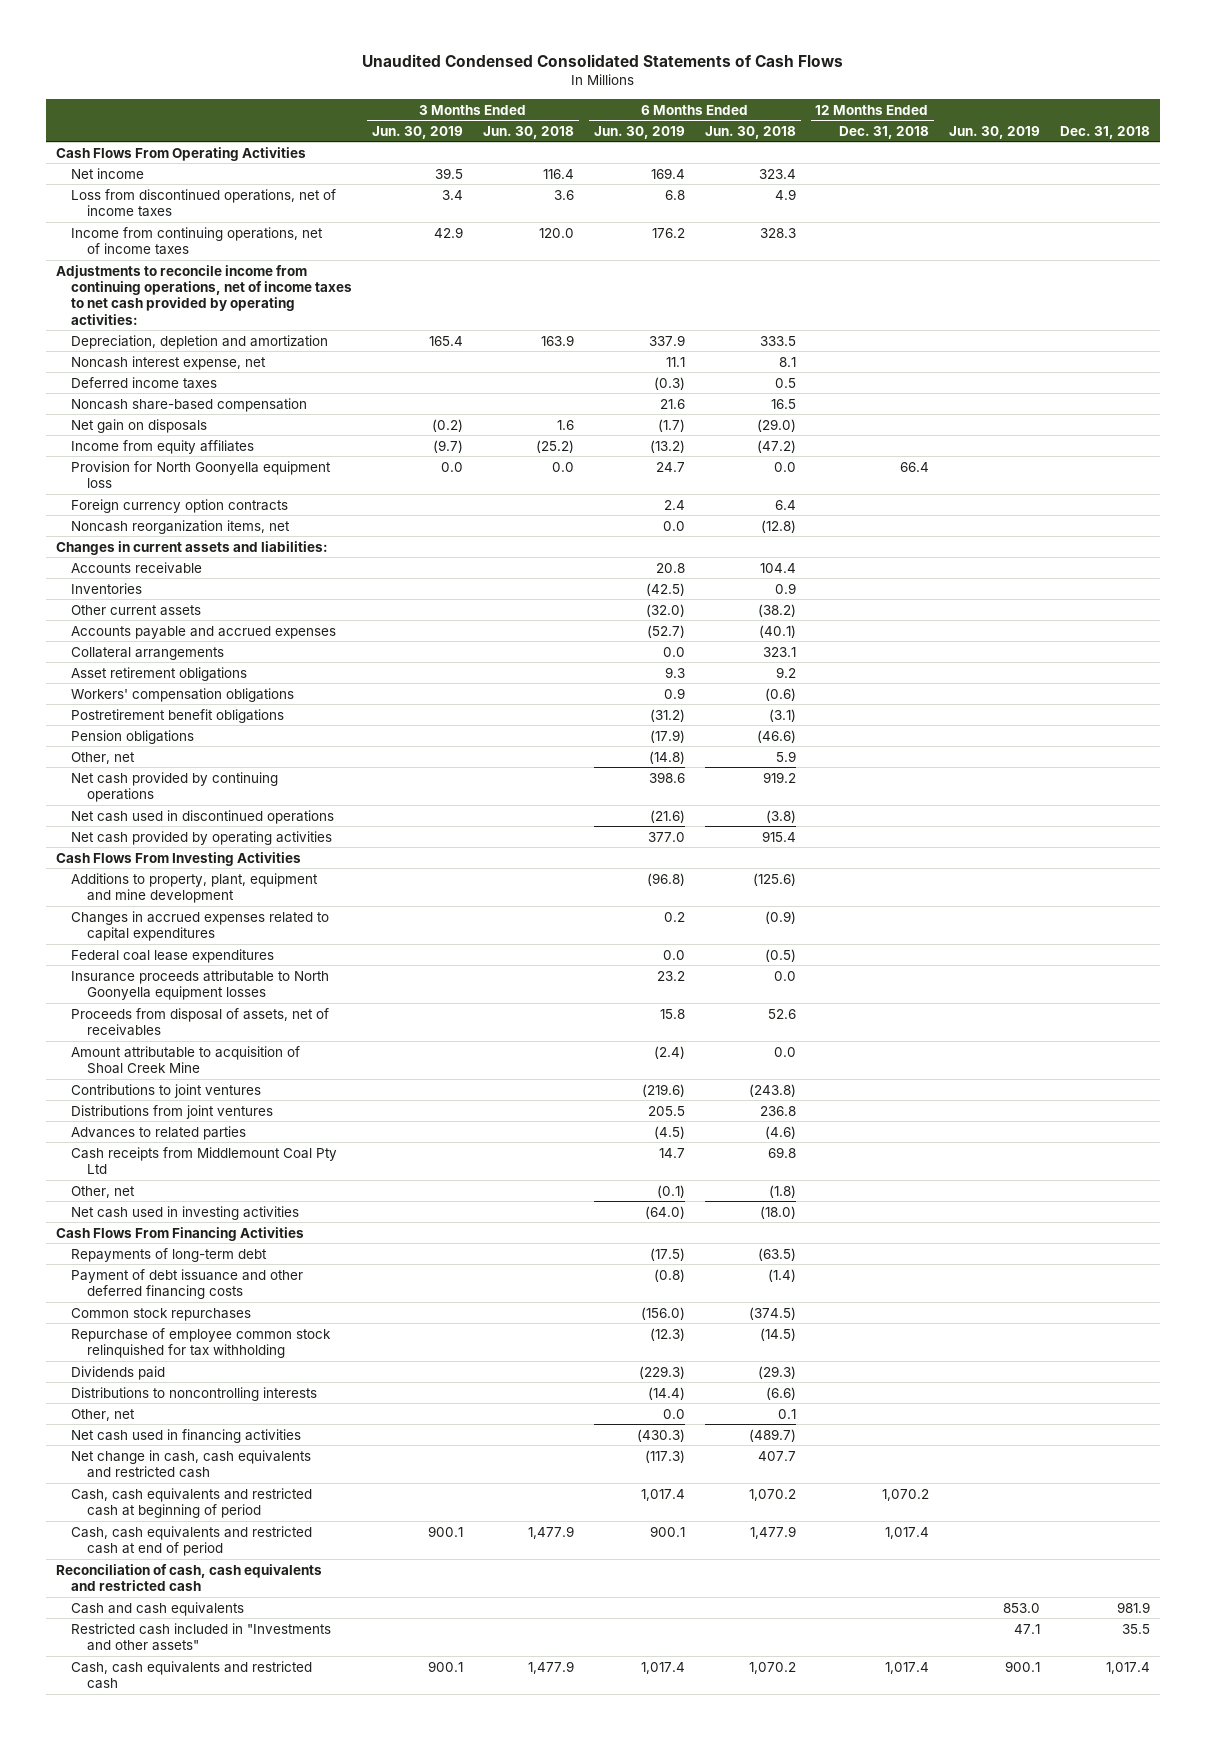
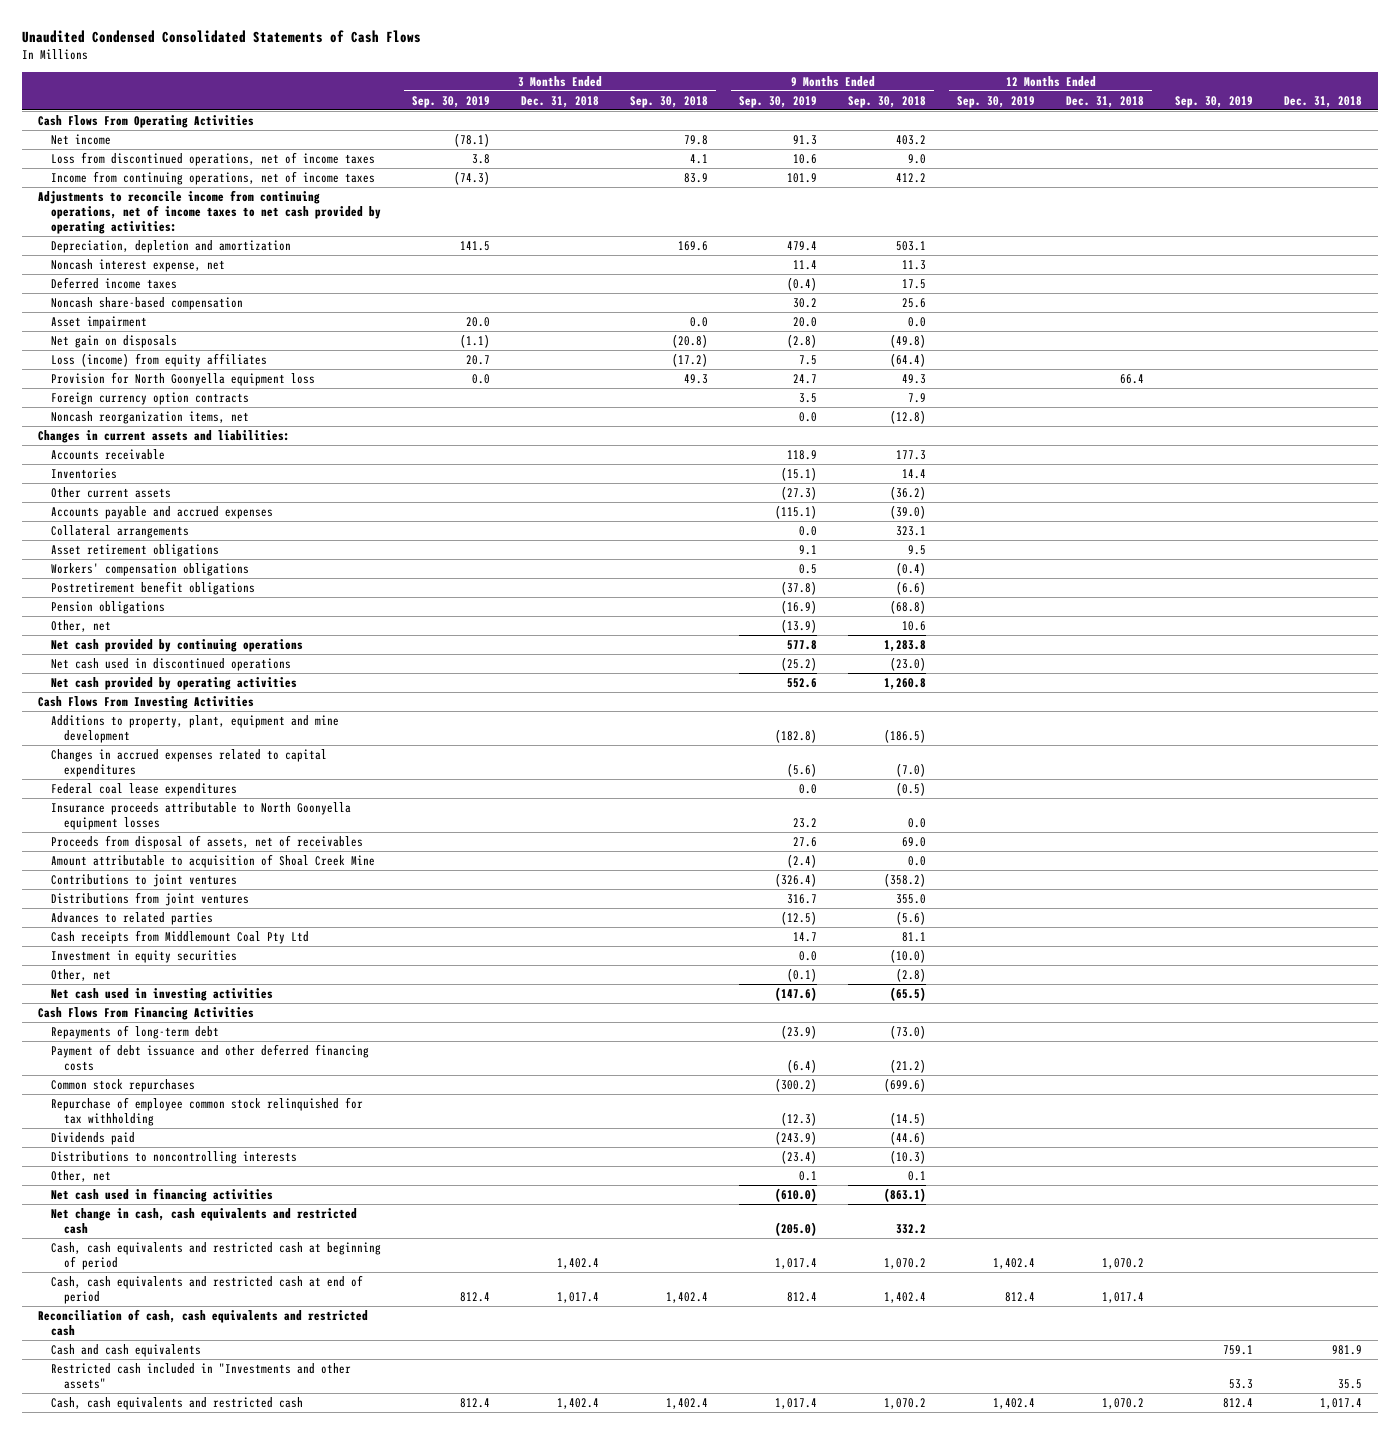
- | 3 Months Ended Jun. 30, 2019 | 3 Months Ended Jun. 30, 2018 | 6 Months Ended Jun. 30, 2019 | 6 Months Ended Jun. 30, 2018 | 12 Months Ended Dec. 31, 2018 | Jun. 30, 2019 | Dec. 31, 2018
+ | 3 Months Ended Sep. 30, 2019 | 3 Months Ended Dec. 31, 2018 | 3 Months Ended Sep. 30, 2018 | 9 Months Ended Sep. 30, 2019 | 9 Months Ended Sep. 30, 2018 | 12 Months Ended Sep. 30, 2019 | 12 Months Ended Dec. 31, 2018 | Sep. 30, 2019 | Dec. 31, 2018
+ Asset impairment | 20.0 | | 0.0 | 20.0 | 0.0 | | | |
- Income from equity affiliates | (9.7) | (25.2) | (13.2) | (47.2) | | |
+ Loss (income) from equity affiliates | 20.7 | | (17.2) | 7.5 | (64.4) | | | |
+ Investment in equity securities | | | | 0.0 | (10.0) | | | |
- Cash, cash equivalents and restricted cash | 900.1 | 1,477.9 | 1,017.4 | 1,070.2 | 1,017.4 | 900.1 | 1,017.4
+ Cash, cash equivalents and restricted cash | 812.4 | 1,402.4 | 1,402.4 | 1,017.4 | 1,070.2 | 1,402.4 | 1,070.2 | 812.4 | 1,017.4

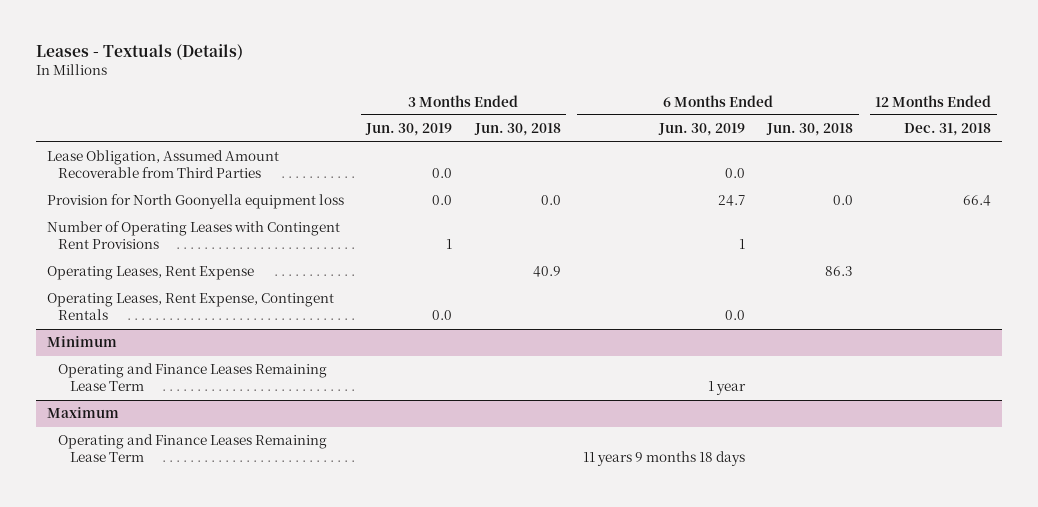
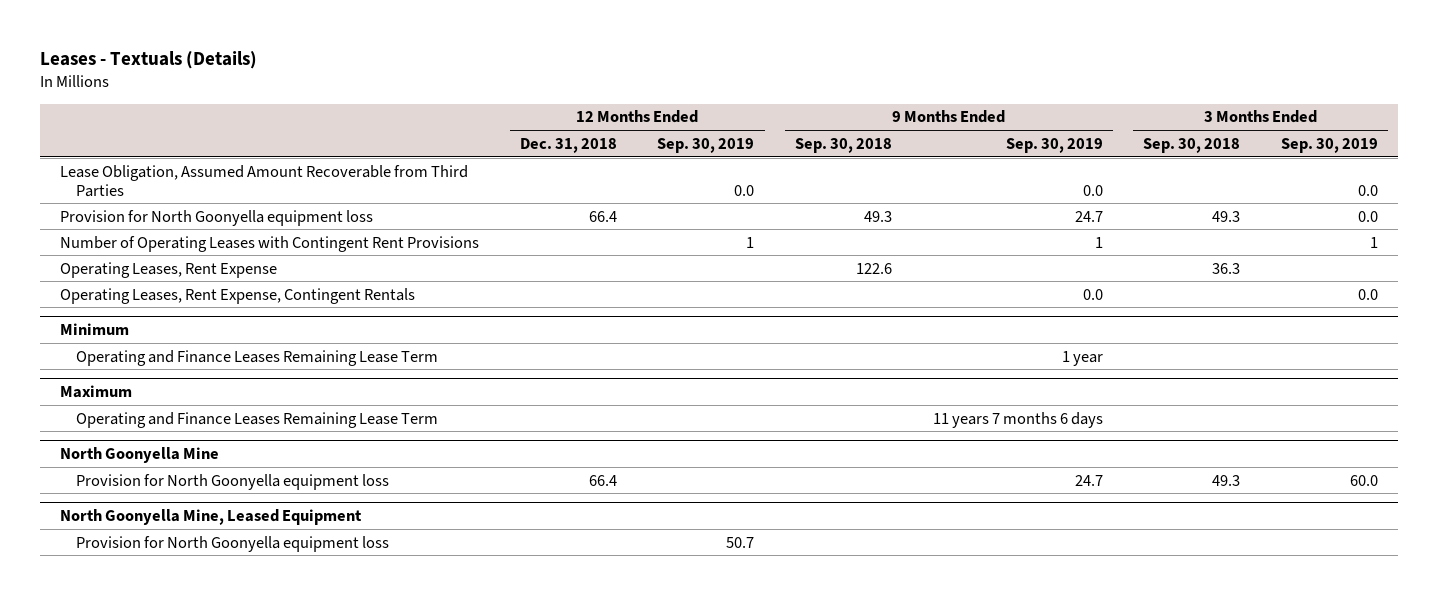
- | 3 Months Ended Jun. 30, 2019 | 3 Months Ended Jun. 30, 2018 | 6 Months Ended Jun. 30, 2019 | 6 Months Ended Jun. 30, 2018 | 12 Months Ended Dec. 31, 2018
+ | 12 Months Ended Dec. 31, 2018 | 12 Months Ended Sep. 30, 2019 | 9 Months Ended Sep. 30, 2018 | 9 Months Ended Sep. 30, 2019 | 3 Months Ended Sep. 30, 2018 | 3 Months Ended Sep. 30, 2019
+ North Goonyella Mine
+ Provision for North Goonyella equipment loss | 66.4 | | | 24.7 | 49.3 | 60.0
+ North Goonyella Mine, Leased Equipment
+ Provision for North Goonyella equipment loss | | 50.7 | | | |

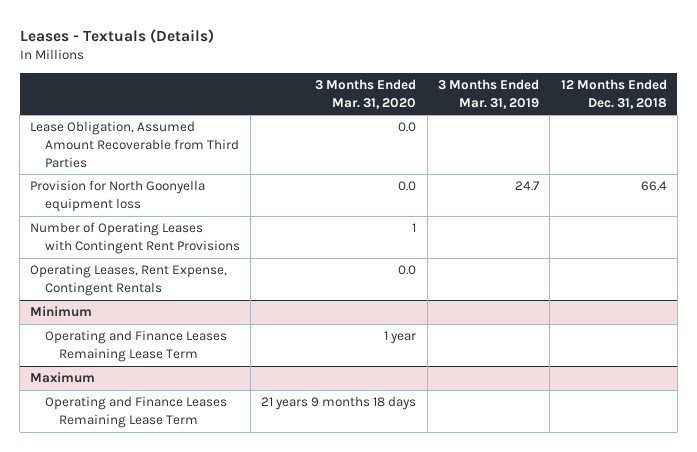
- | 12 Months Ended Dec. 31, 2018 | 12 Months Ended Sep. 30, 2019 | 9 Months Ended Sep. 30, 2018 | 9 Months Ended Sep. 30, 2019 | 3 Months Ended Sep. 30, 2018 | 3 Months Ended Sep. 30, 2019
+ | 3 Months Ended Mar. 31, 2020 | 3 Months Ended Mar. 31, 2019 | 12 Months Ended Dec. 31, 2018
- Operating Leases, Rent Expense | | | 122.6 | | 36.3 |
- North Goonyella Mine
- Provision for North Goonyella equipment loss | 66.4 | | | 24.7 | 49.3 | 60.0
- North Goonyella Mine, Leased Equipment
- Provision for North Goonyella equipment loss | | 50.7 | | | |

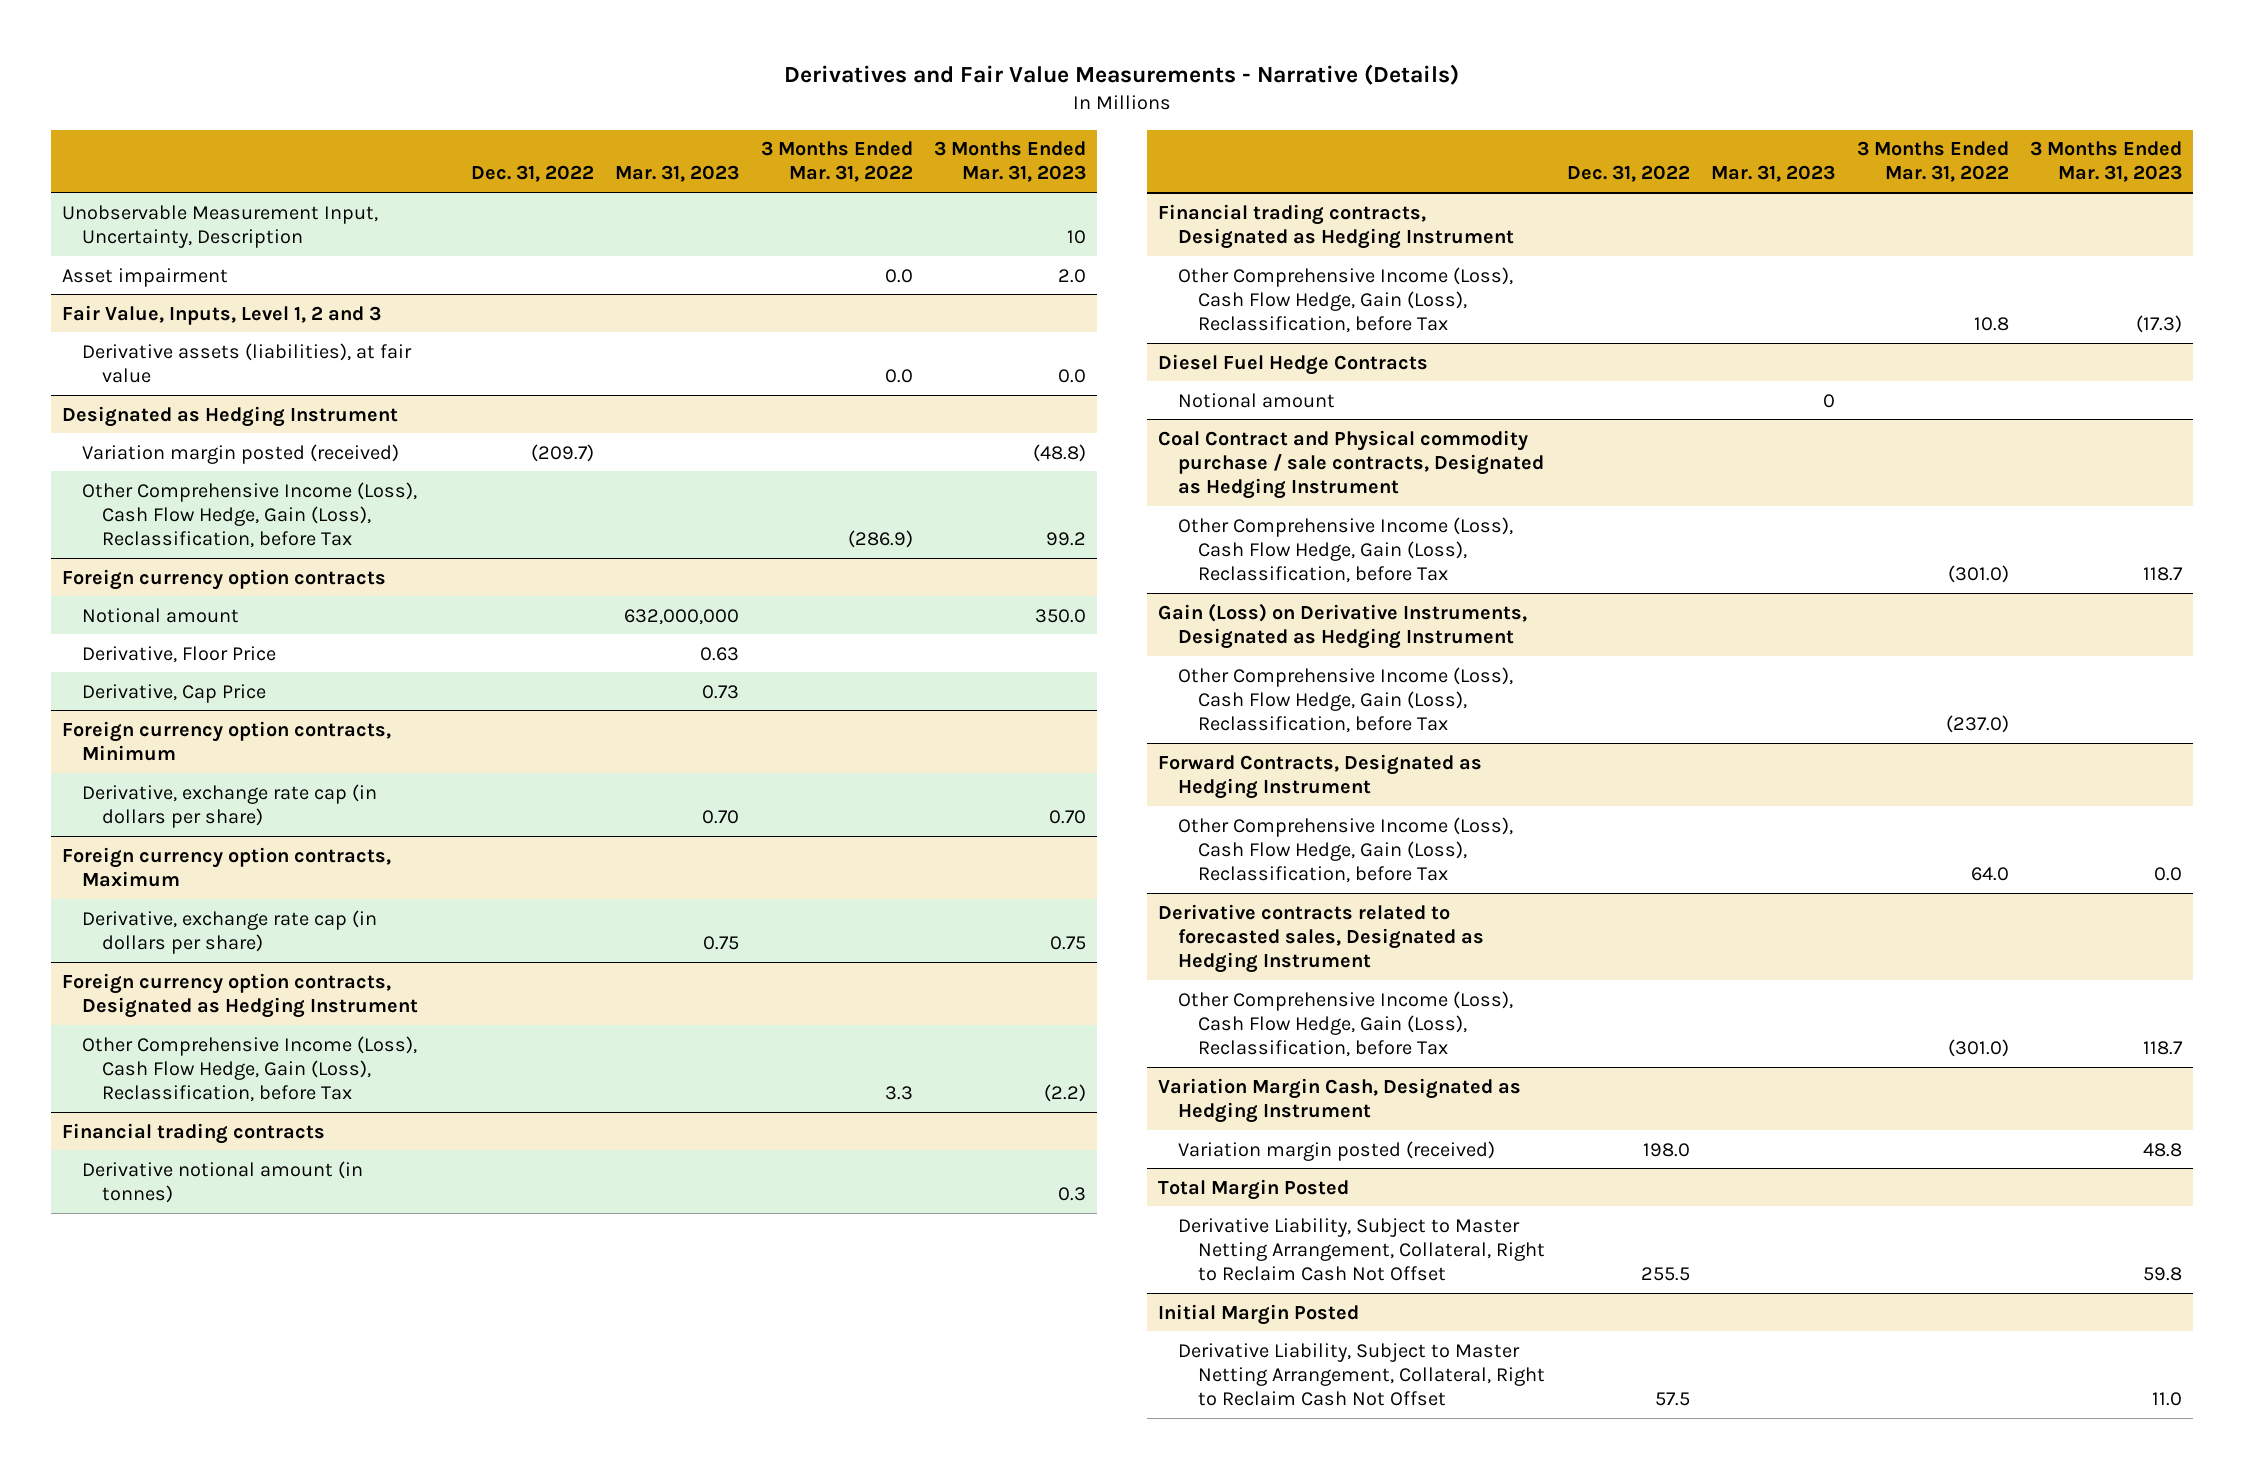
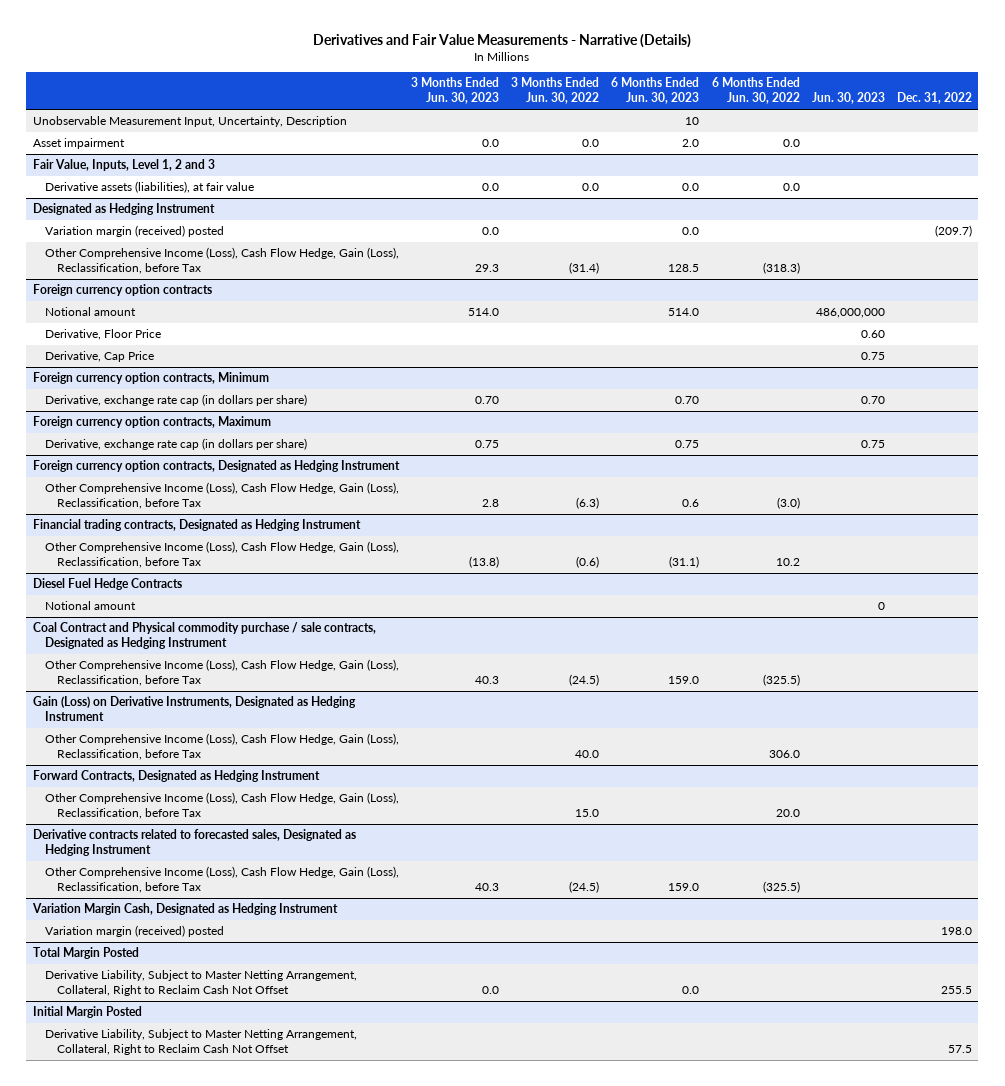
- | Dec. 31, 2022 | Mar. 31, 2023 | 3 Months Ended Mar. 31, 2022 | 3 Months Ended Mar. 31, 2023
+ | 3 Months Ended Jun. 30, 2023 | 3 Months Ended Jun. 30, 2022 | 6 Months Ended Jun. 30, 2023 | 6 Months Ended Jun. 30, 2022 | Jun. 30, 2023 | Dec. 31, 2022
@ Designated as Hedging Instrument
- Variation margin posted (received) | (209.7) | | | (48.8)
+ Variation margin (received) posted | 0.0 | | 0.0 | | | (209.7)
- Financial trading contracts
- Derivative notional amount (in tonnes) | | | | 0.3
@ Variation Margin Cash, Designated as Hedging Instrument
- Variation margin posted (received) | 198.0 | | | 48.8
+ Variation margin (received) posted | | | | | | 198.0

